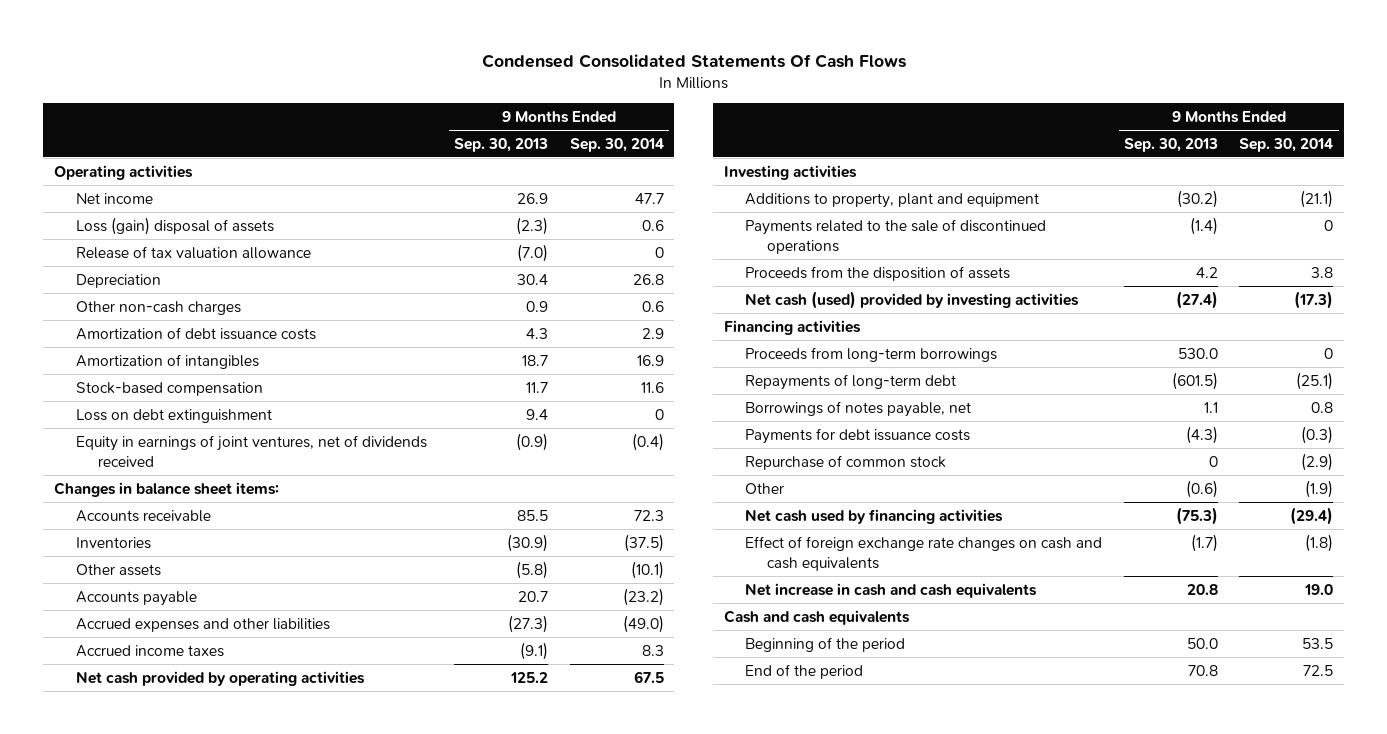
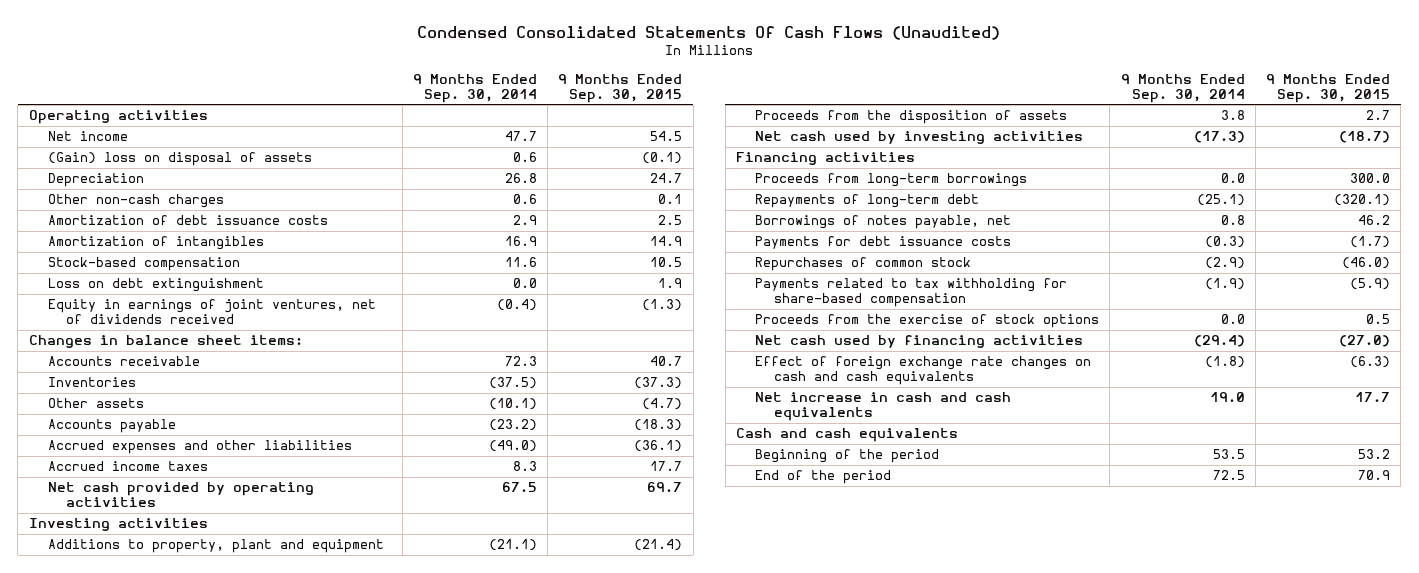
- Condensed Consolidated Statements Of Cash Flows
+ Condensed Consolidated Statements Of Cash Flows (Unaudited)
- | 9 Months Ended Sep. 30, 2013 | 9 Months Ended Sep. 30, 2014
+ | 9 Months Ended Sep. 30, 2014 | 9 Months Ended Sep. 30, 2015
- Loss (gain) disposal of assets | (2.3) | 0.6
- Release of tax valuation allowance | (7.0) | 0
+ (Gain) loss on disposal of assets | 0.6 | (0.1)
- Loss on debt extinguishment | 9.4 | 0
+ Loss on debt extinguishment | 0.0 | 1.9
- Payments related to the sale of discontinued operations | (1.4) | 0
- Net cash (used) provided by investing activities | (27.4) | (17.3)
+ Net cash used by investing activities | (17.3) | (18.7)
- Proceeds from long-term borrowings | 530.0 | 0
+ Proceeds from long-term borrowings | 0.0 | 300.0
- Repurchase of common stock | 0 | (2.9)
- Other | (0.6) | (1.9)
+ Repurchases of common stock | (2.9) | (46.0)
+ Payments related to tax withholding for share-based compensation | (1.9) | (5.9)
+ Proceeds from the exercise of stock options | 0.0 | 0.5

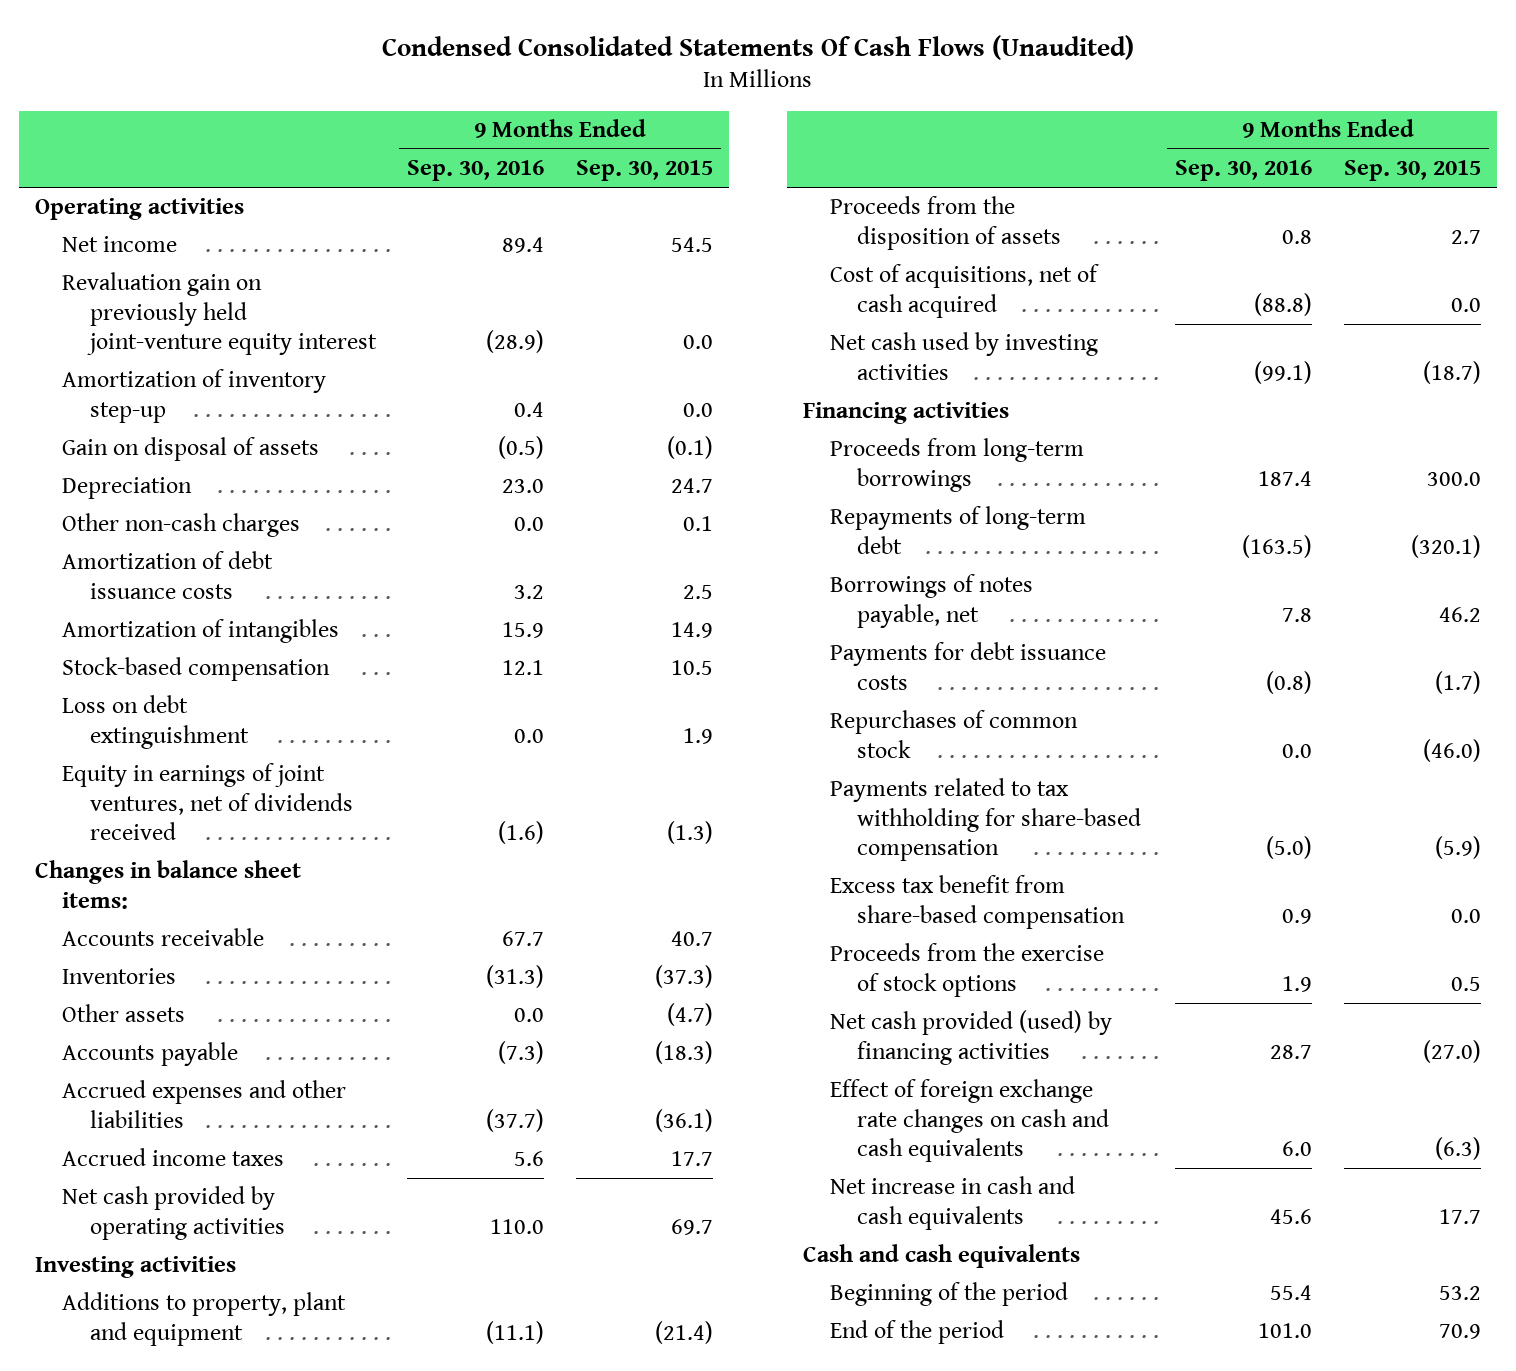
- | 9 Months Ended Sep. 30, 2014 | 9 Months Ended Sep. 30, 2015
+ | 9 Months Ended Sep. 30, 2016 | 9 Months Ended Sep. 30, 2015
- (Gain) loss on disposal of assets | 0.6 | (0.1)
+ Revaluation gain on previously held joint-venture equity interest | (28.9) | 0.0
+ Amortization of inventory step-up | 0.4 | 0.0
+ Gain on disposal of assets | (0.5) | (0.1)
+ Cost of acquisitions, net of cash acquired | (88.8) | 0.0
+ Excess tax benefit from share-based compensation | 0.9 | 0.0
- Net cash used by financing activities | (29.4) | (27.0)
+ Net cash provided (used) by financing activities | 28.7 | (27.0)

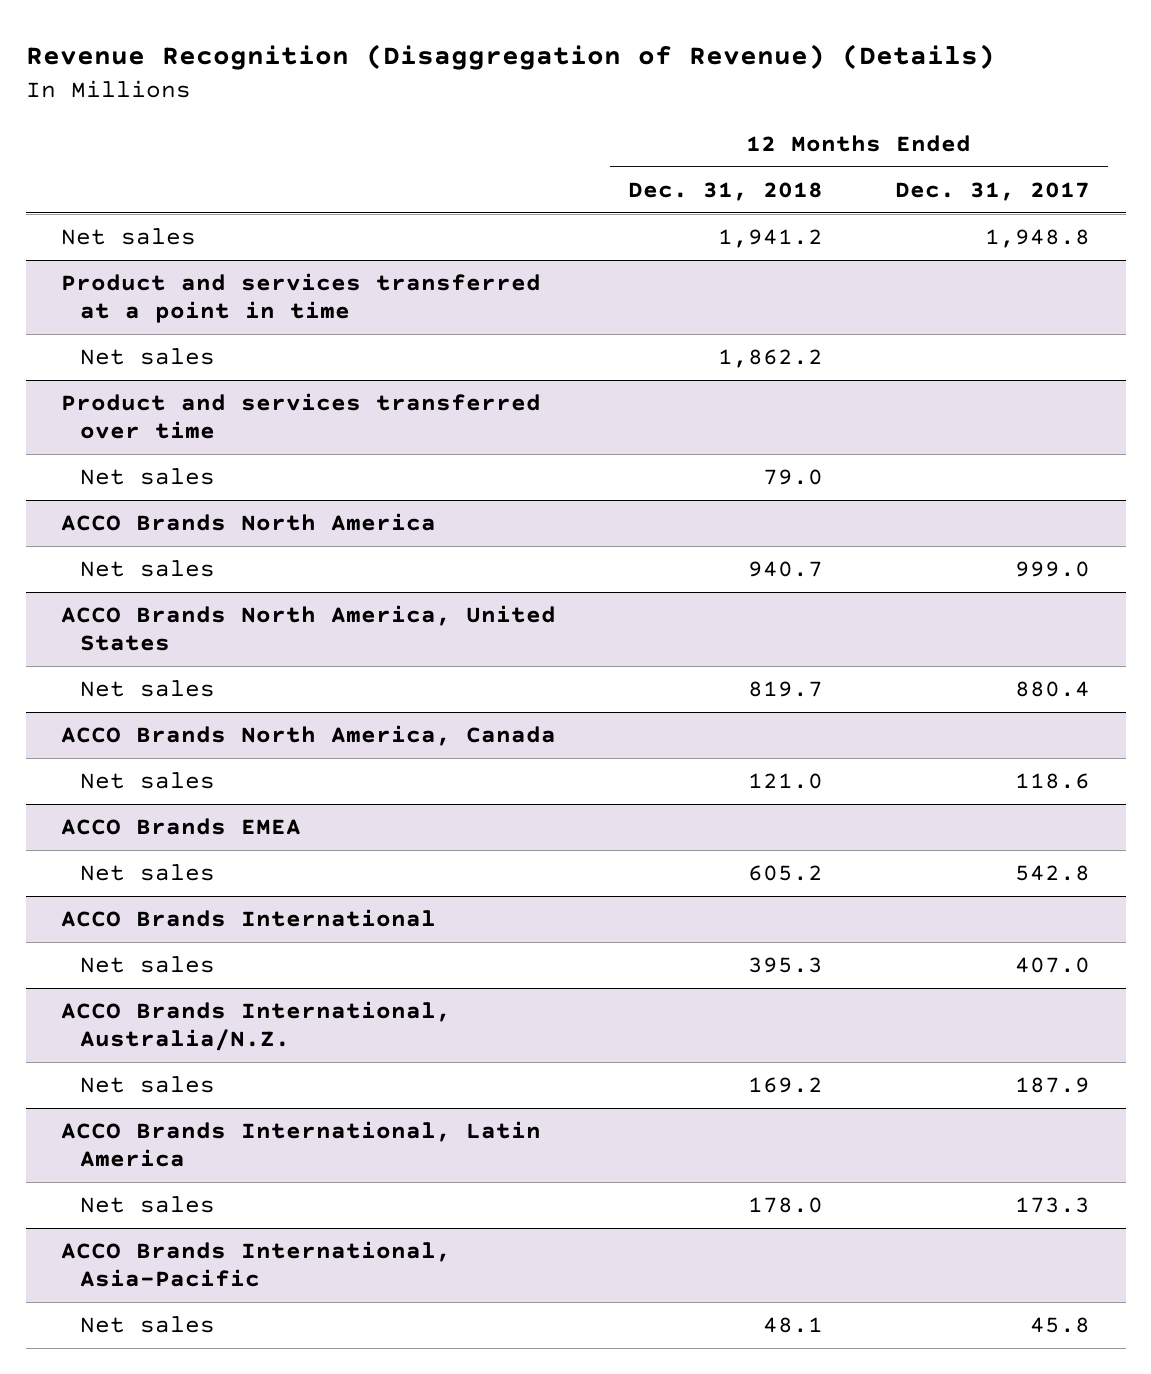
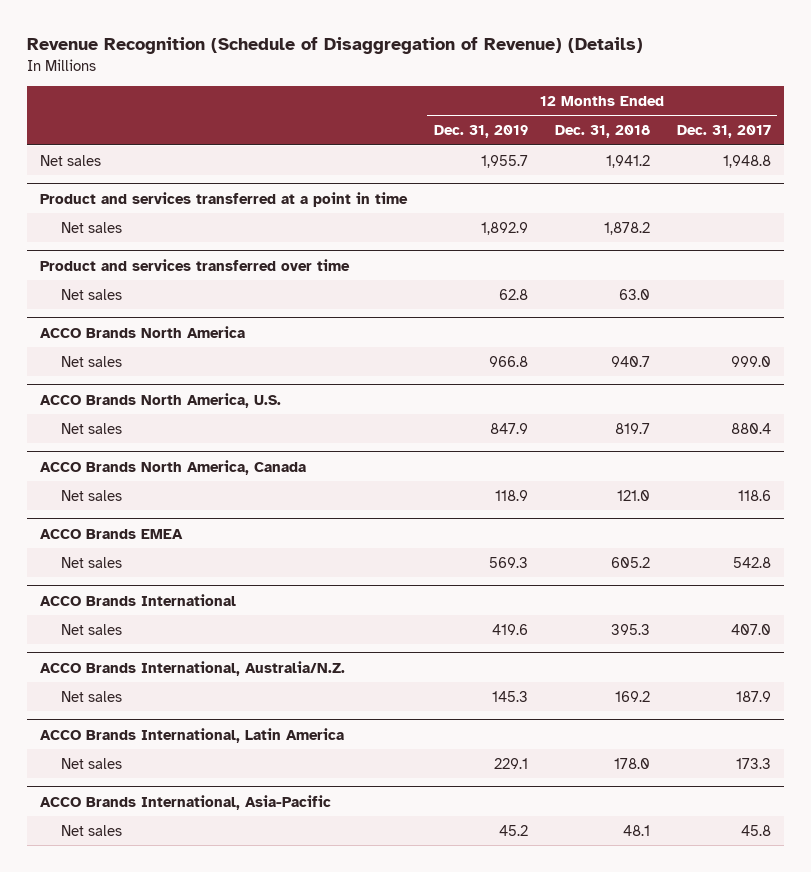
- Revenue Recognition (Disaggregation of Revenue) (Details)
+ Revenue Recognition (Schedule of Disaggregation of Revenue) (Details)
- | 12 Months Ended Dec. 31, 2018 | 12 Months Ended Dec. 31, 2017
+ | 12 Months Ended Dec. 31, 2019 | 12 Months Ended Dec. 31, 2018 | 12 Months Ended Dec. 31, 2017
@ Product and services transferred at a point in time
- Net sales | 1,862.2 |
+ Net sales | 1,892.9 | 1,878.2 |
@ Product and services transferred over time
- Net sales | 79.0 |
+ Net sales | 62.8 | 63.0 |
- ACCO Brands North America, United States
+ ACCO Brands North America, U.S.

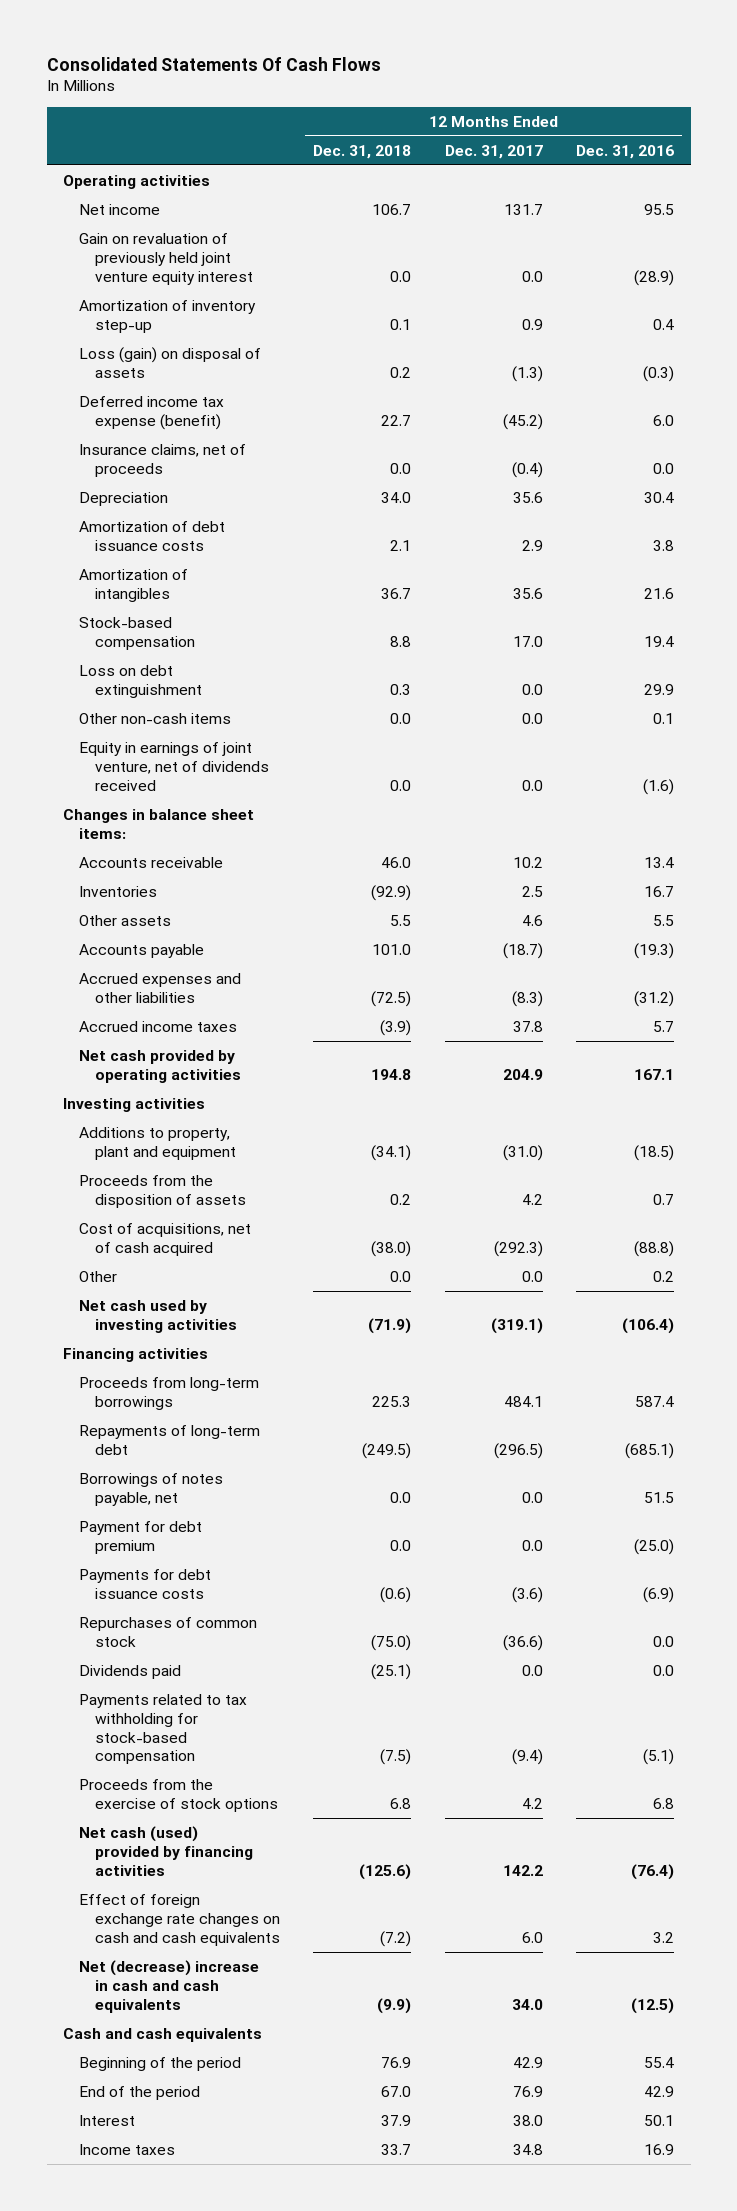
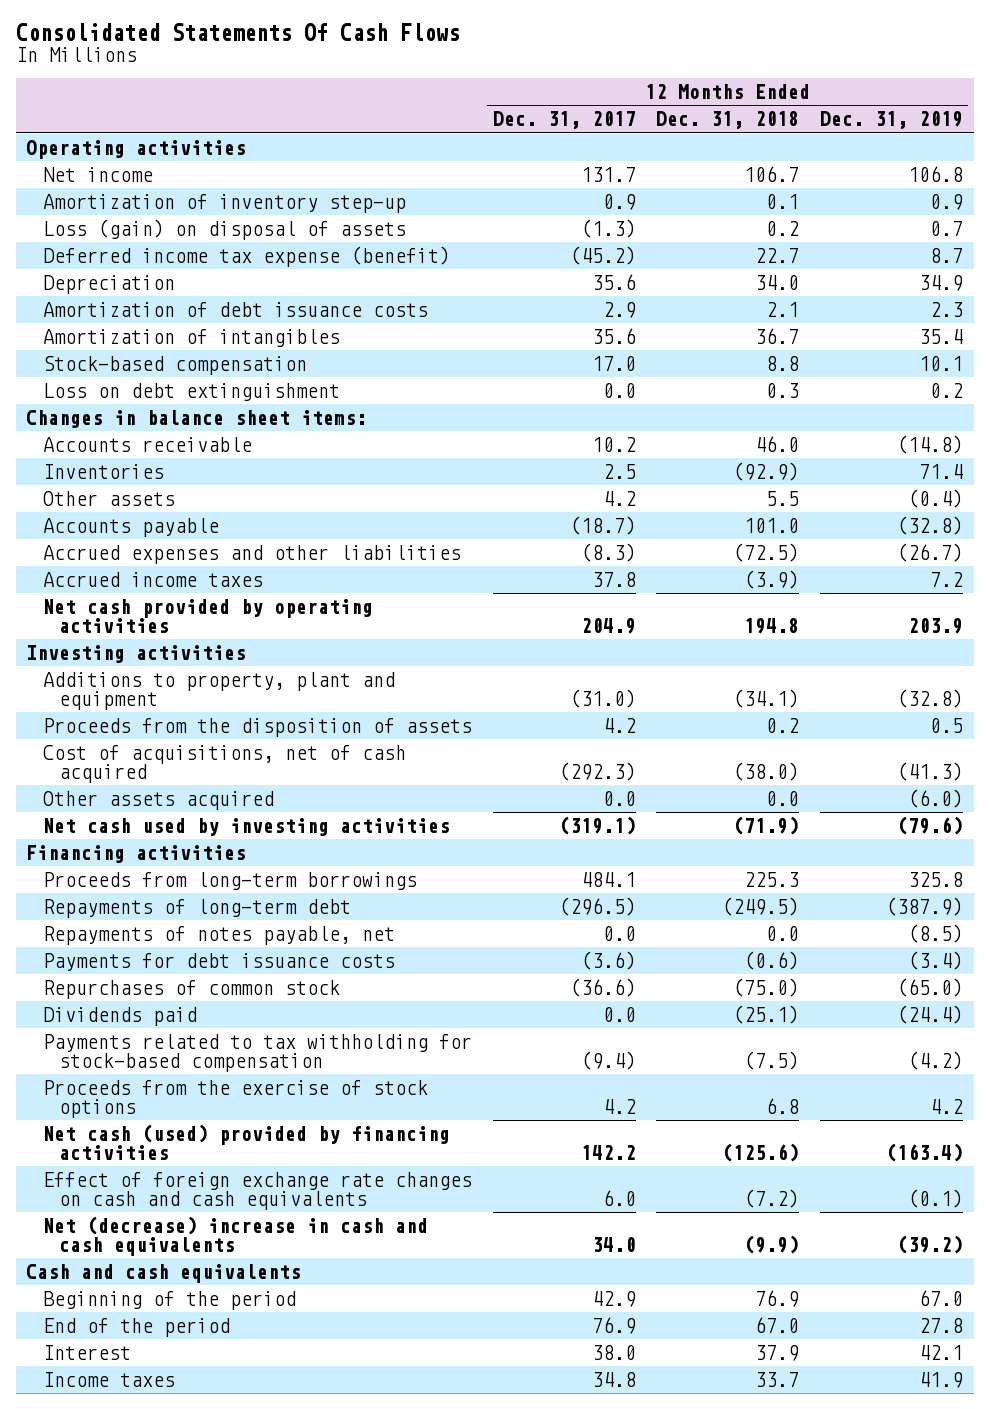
- | 12 Months Ended Dec. 31, 2018 | 12 Months Ended Dec. 31, 2017 | 12 Months Ended Dec. 31, 2016
+ | 12 Months Ended Dec. 31, 2017 | 12 Months Ended Dec. 31, 2018 | 12 Months Ended Dec. 31, 2019
- Gain on revaluation of previously held joint venture equity interest | 0.0 | 0.0 | (28.9)
- Insurance claims, net of proceeds | 0.0 | (0.4) | 0.0
- Other non-cash items | 0.0 | 0.0 | 0.1
- Equity in earnings of joint venture, net of dividends received | 0.0 | 0.0 | (1.6)
- Other assets | 5.5 | 4.6 | 5.5
+ Other assets | 4.2 | 5.5 | (0.4)
- Other | 0.0 | 0.0 | 0.2
+ Other assets acquired | 0.0 | 0.0 | (6.0)
- Borrowings of notes payable, net | 0.0 | 0.0 | 51.5
- Payment for debt premium | 0.0 | 0.0 | (25.0)
+ Repayments of notes payable, net | 0.0 | 0.0 | (8.5)

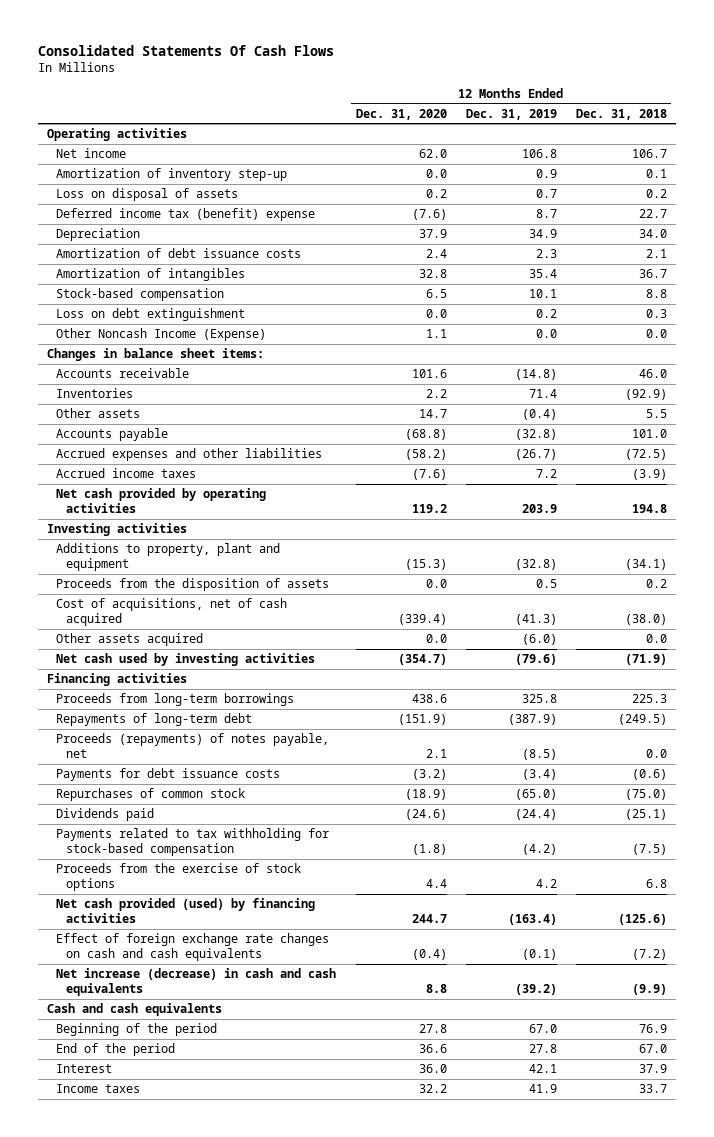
- | 12 Months Ended Dec. 31, 2017 | 12 Months Ended Dec. 31, 2018 | 12 Months Ended Dec. 31, 2019
+ | 12 Months Ended Dec. 31, 2020 | 12 Months Ended Dec. 31, 2019 | 12 Months Ended Dec. 31, 2018
- Loss (gain) on disposal of assets | (1.3) | 0.2 | 0.7
- Deferred income tax expense (benefit) | (45.2) | 22.7 | 8.7
+ Loss on disposal of assets | 0.2 | 0.7 | 0.2
+ Deferred income tax (benefit) expense | (7.6) | 8.7 | 22.7
+ Other Noncash Income (Expense) | 1.1 | 0.0 | 0.0
- Repayments of notes payable, net | 0.0 | 0.0 | (8.5)
+ Proceeds (repayments) of notes payable, net | 2.1 | (8.5) | 0.0
- Net cash (used) provided by financing activities | 142.2 | (125.6) | (163.4)
+ Net cash provided (used) by financing activities | 244.7 | (163.4) | (125.6)
- Net (decrease) increase in cash and cash equivalents | 34.0 | (9.9) | (39.2)
+ Net increase (decrease) in cash and cash equivalents | 8.8 | (39.2) | (9.9)

